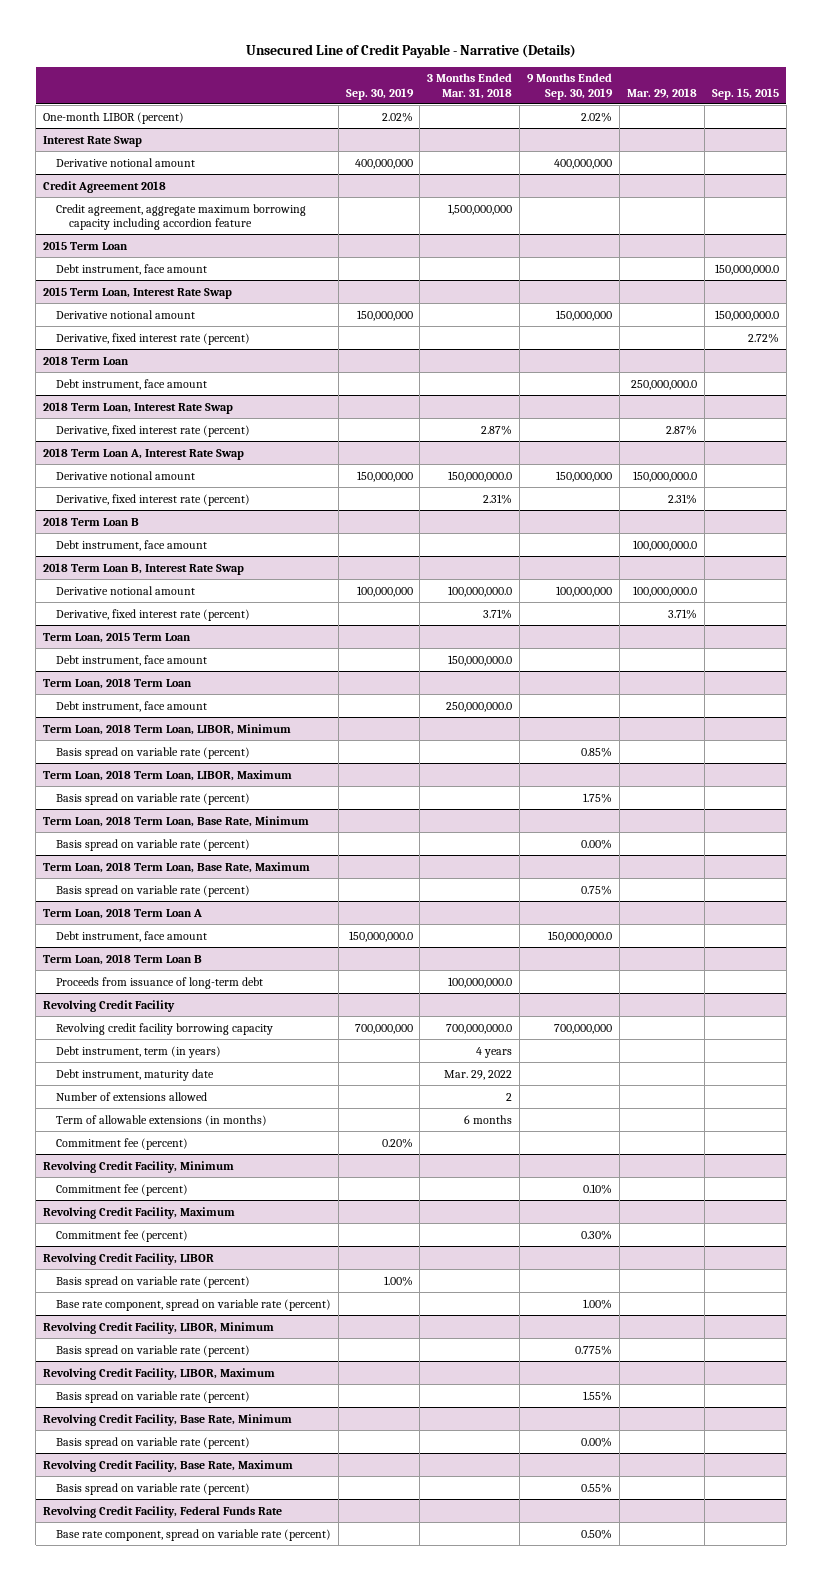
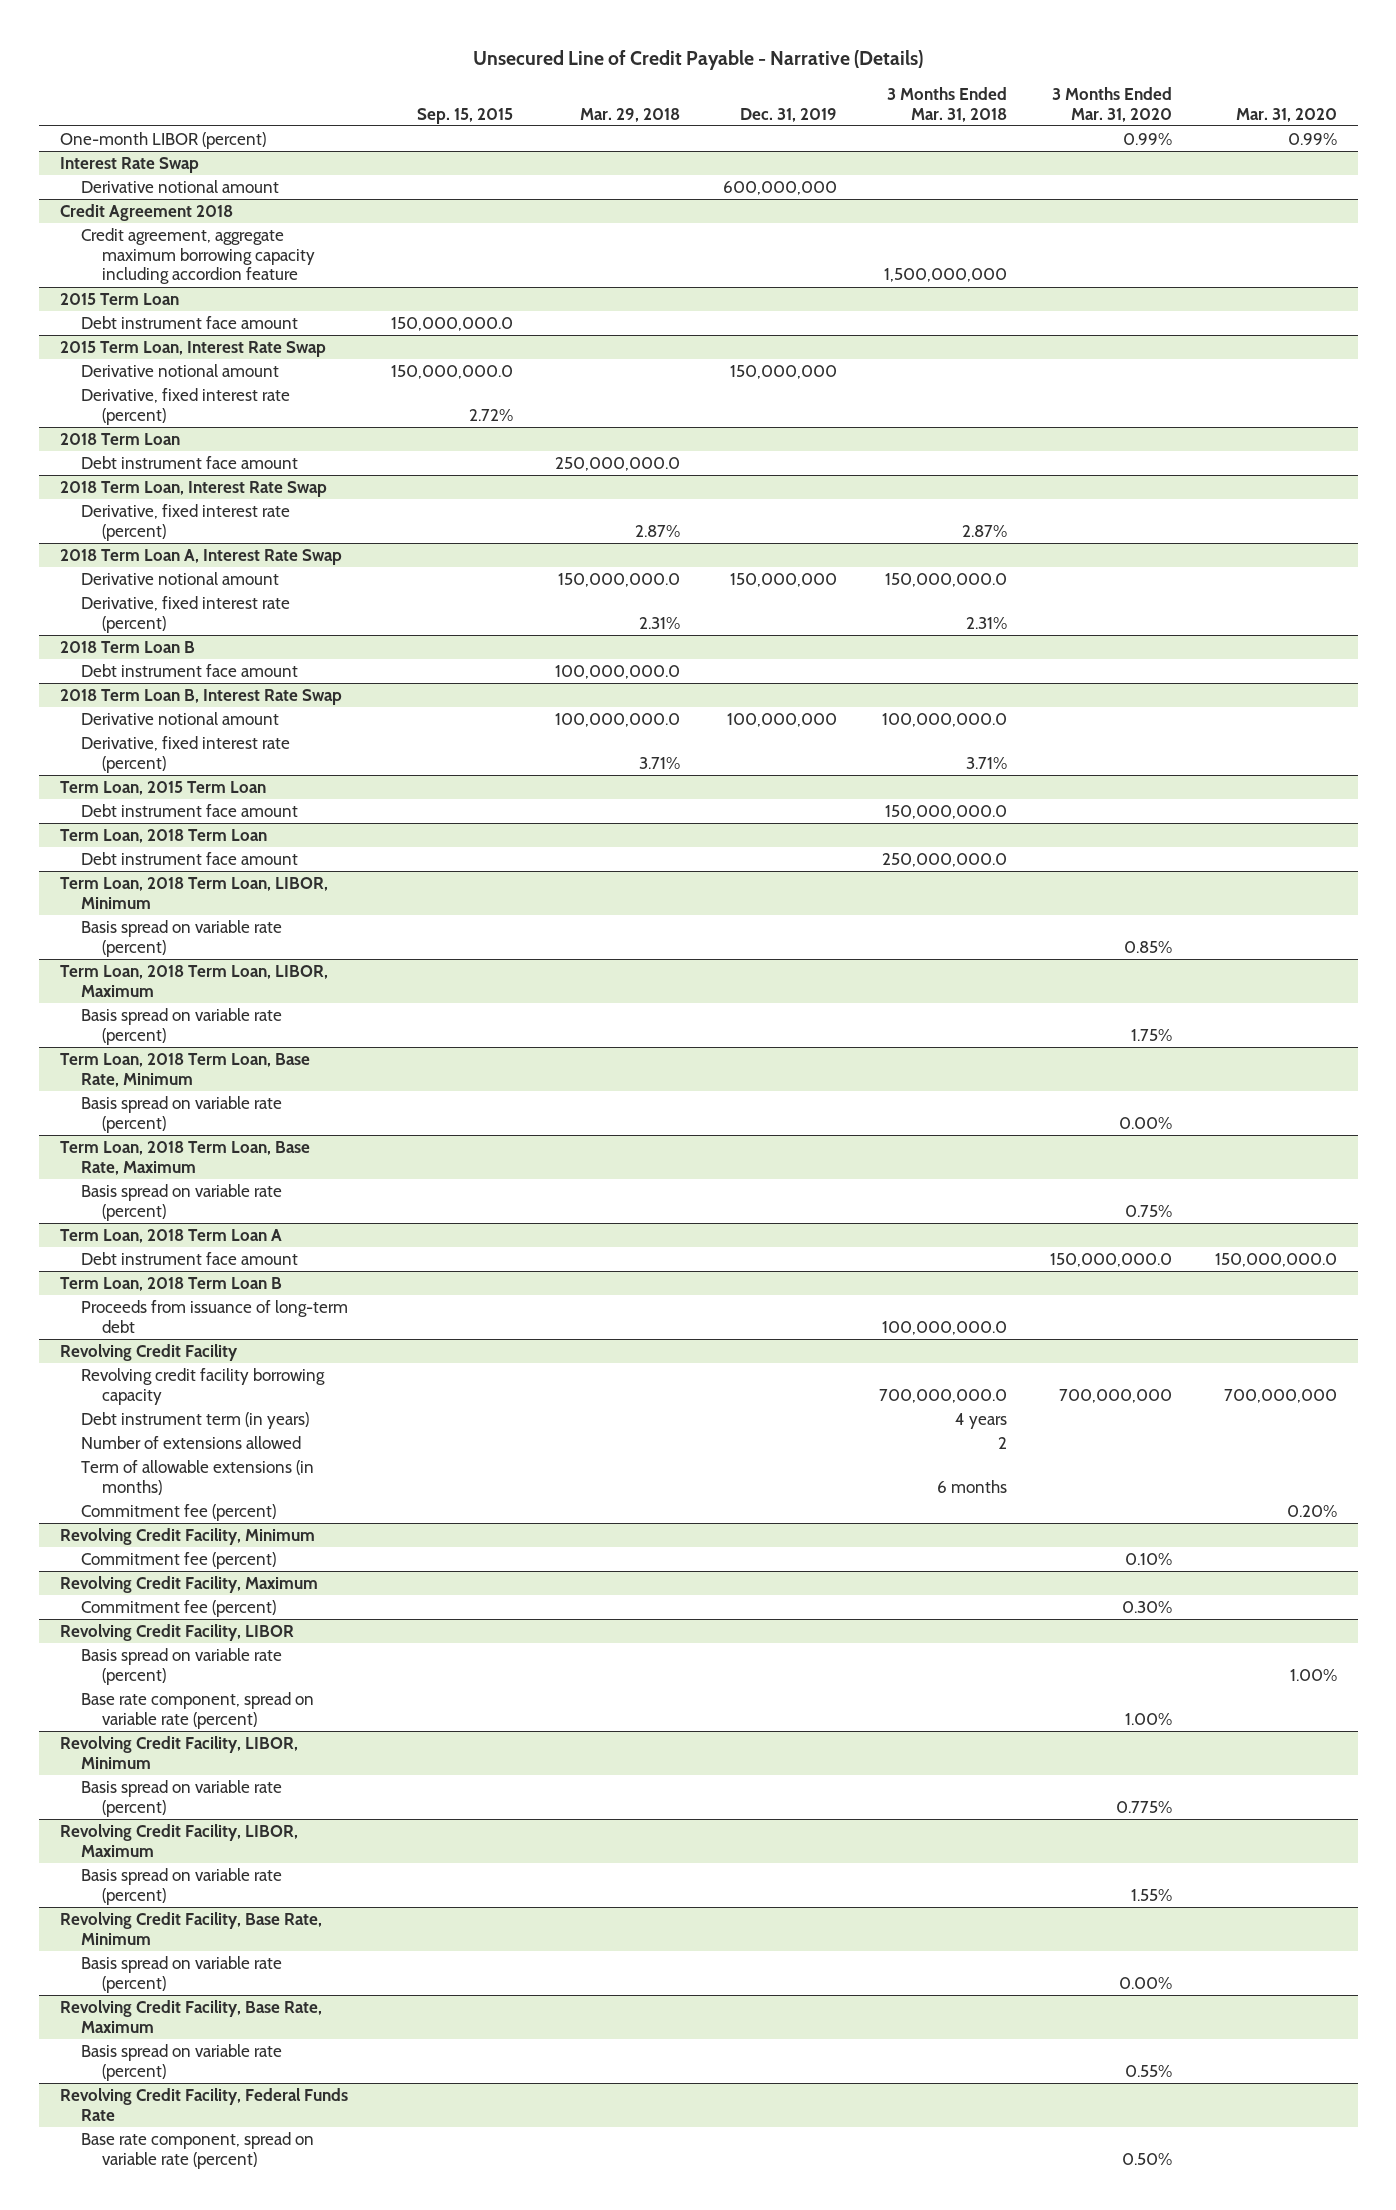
- | Sep. 30, 2019 | 3 Months Ended Mar. 31, 2018 | 9 Months Ended Sep. 30, 2019 | Mar. 29, 2018 | Sep. 15, 2015
+ | Sep. 15, 2015 | Mar. 29, 2018 | Dec. 31, 2019 | 3 Months Ended Mar. 31, 2018 | 3 Months Ended Mar. 31, 2020 | Mar. 31, 2020
@ 2015 Term Loan
- Debt instrument, face amount | | | | | 150,000,000.0
+ Debt instrument face amount | 150,000,000.0 | | | | |
@ 2018 Term Loan
- Debt instrument, face amount | | | | 250,000,000.0 |
+ Debt instrument face amount | | 250,000,000.0 | | | |
@ 2018 Term Loan B
- Debt instrument, face amount | | | | 100,000,000.0 |
+ Debt instrument face amount | | 100,000,000.0 | | | |
@ Term Loan, 2015 Term Loan
- Debt instrument, face amount | | 150,000,000.0 | | |
+ Debt instrument face amount | | | | 150,000,000.0 | |
@ Term Loan, 2018 Term Loan
- Debt instrument, face amount | | 250,000,000.0 | | |
+ Debt instrument face amount | | | | 250,000,000.0 | |
@ Term Loan, 2018 Term Loan A
- Debt instrument, face amount | 150,000,000.0 | | 150,000,000.0 | |
+ Debt instrument face amount | | | | | 150,000,000.0 | 150,000,000.0
@ Revolving Credit Facility
- Debt instrument, term (in years) | | 4 years | | |
- Debt instrument, maturity date | | Mar. 29, 2022 | | |
+ Debt instrument term (in years) | | | | 4 years | |

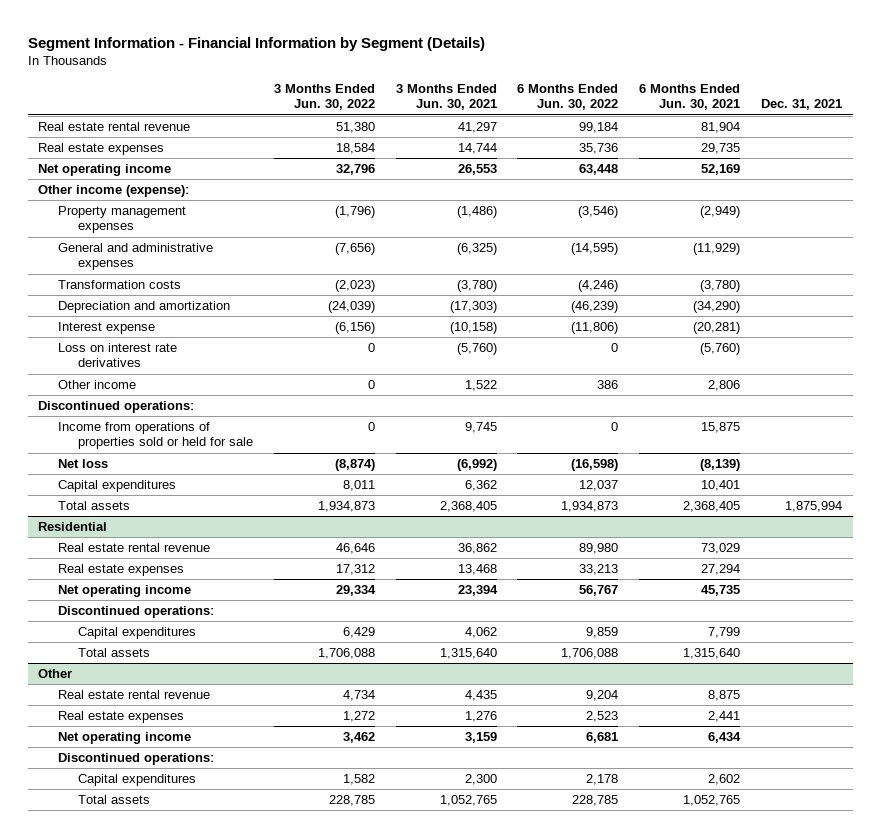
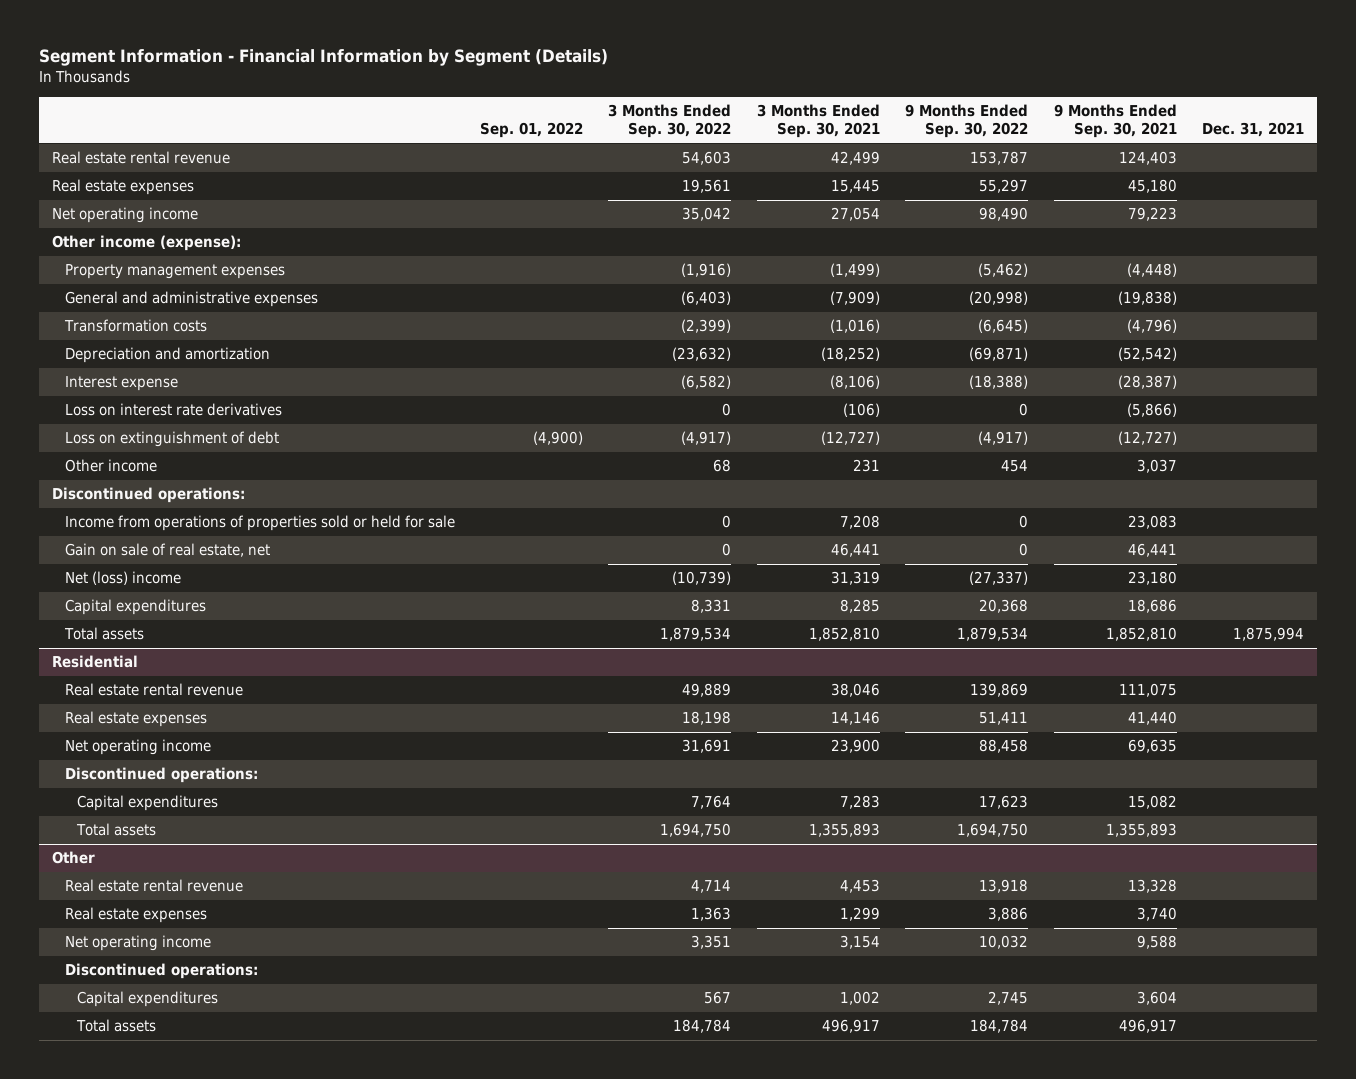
- | 3 Months Ended Jun. 30, 2022 | 3 Months Ended Jun. 30, 2021 | 6 Months Ended Jun. 30, 2022 | 6 Months Ended Jun. 30, 2021 | Dec. 31, 2021
+ | Sep. 01, 2022 | 3 Months Ended Sep. 30, 2022 | 3 Months Ended Sep. 30, 2021 | 9 Months Ended Sep. 30, 2022 | 9 Months Ended Sep. 30, 2021 | Dec. 31, 2021
+ Loss on extinguishment of debt | (4,900) | (4,917) | (12,727) | (4,917) | (12,727) |
- Net loss | (8,874) | (6,992) | (16,598) | (8,139) |
+ Gain on sale of real estate, net | | 0 | 46,441 | 0 | 46,441 |
+ Net (loss) income | | (10,739) | 31,319 | (27,337) | 23,180 |

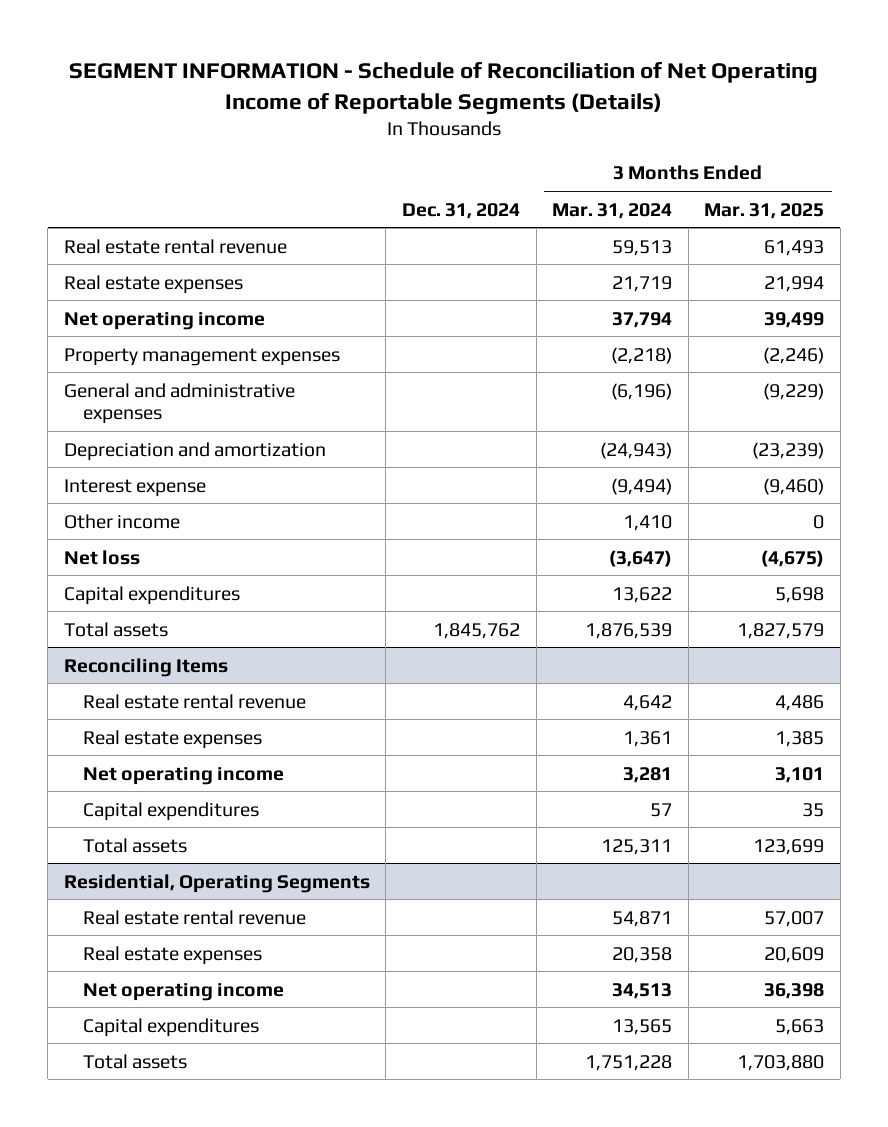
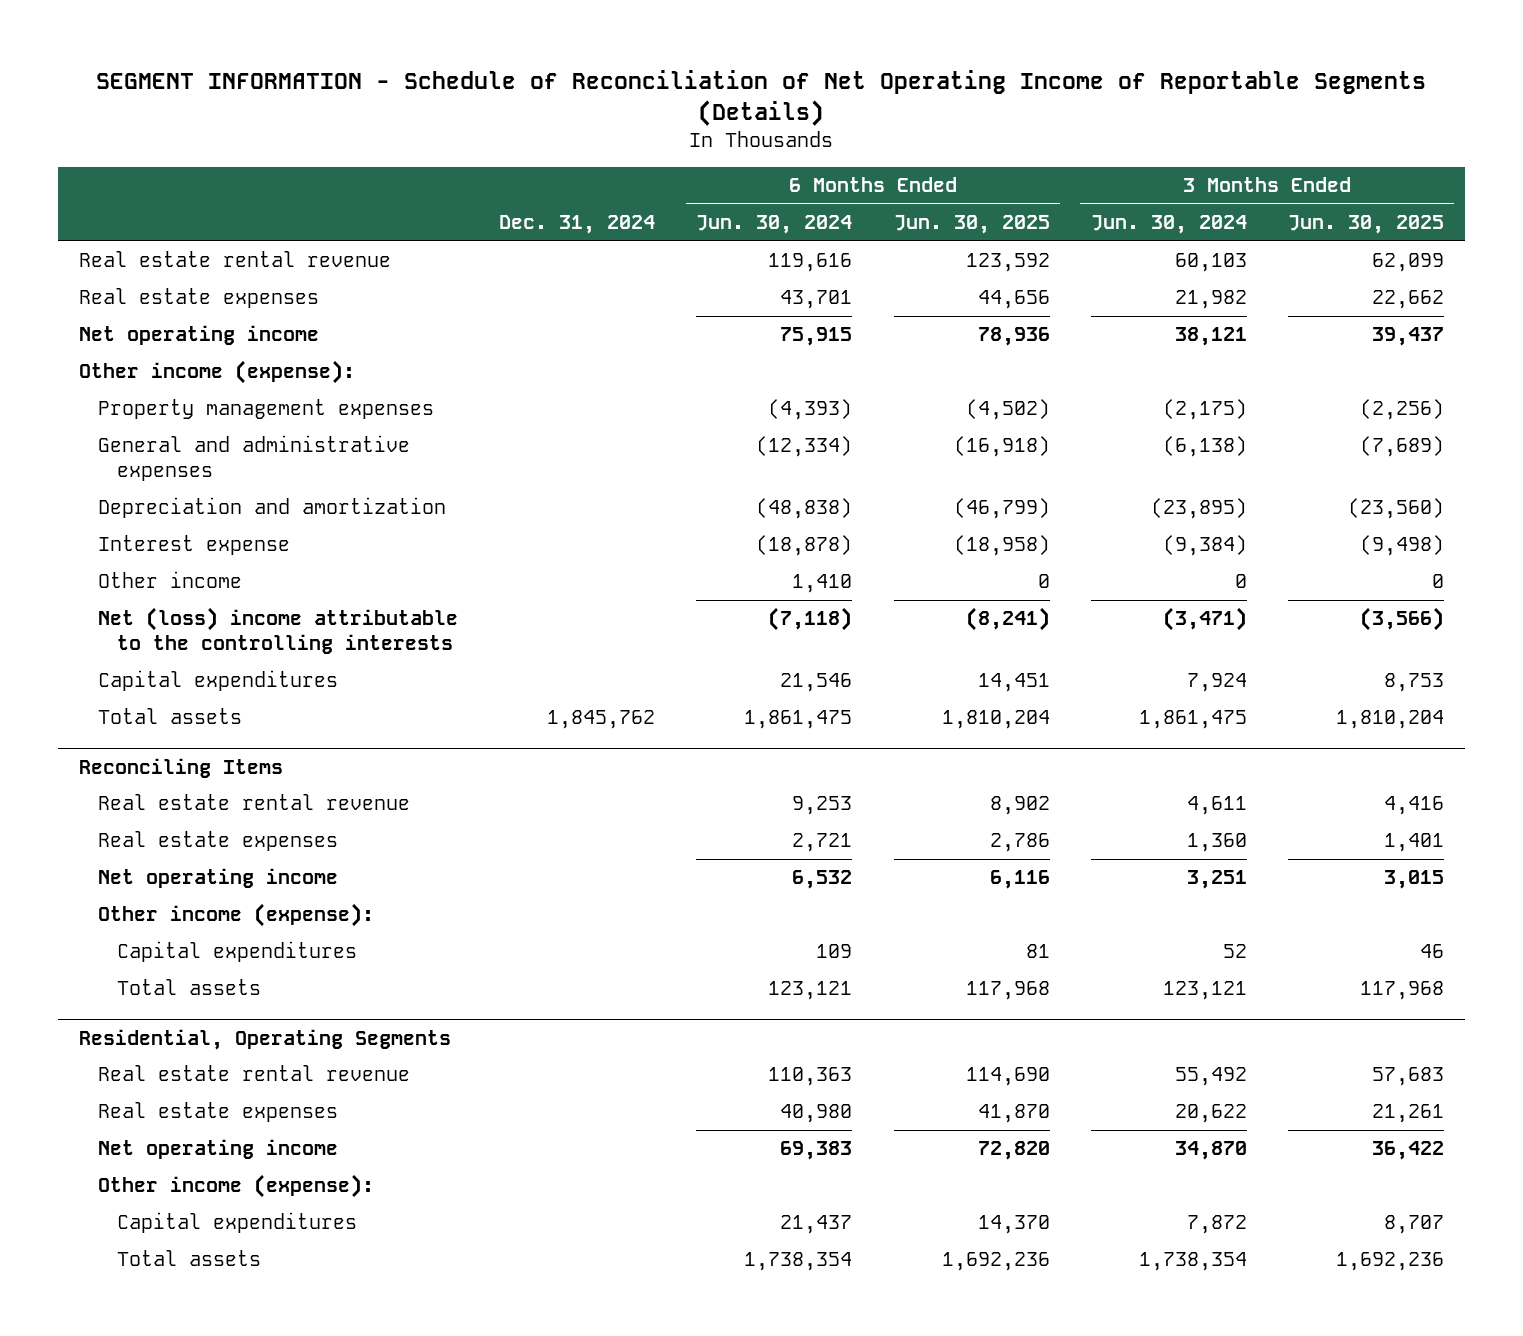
- | Dec. 31, 2024 | 3 Months Ended Mar. 31, 2024 | 3 Months Ended Mar. 31, 2025
+ | Dec. 31, 2024 | 6 Months Ended Jun. 30, 2024 | 6 Months Ended Jun. 30, 2025 | 3 Months Ended Jun. 30, 2024 | 3 Months Ended Jun. 30, 2025
+ Other income (expense):
- Net loss | | (3,647) | (4,675)
+ Net (loss) income attributable to the controlling interests | | (7,118) | (8,241) | (3,471) | (3,566)
@ Reconciling Items
+ Other income (expense):
@ Residential, Operating Segments
+ Other income (expense):

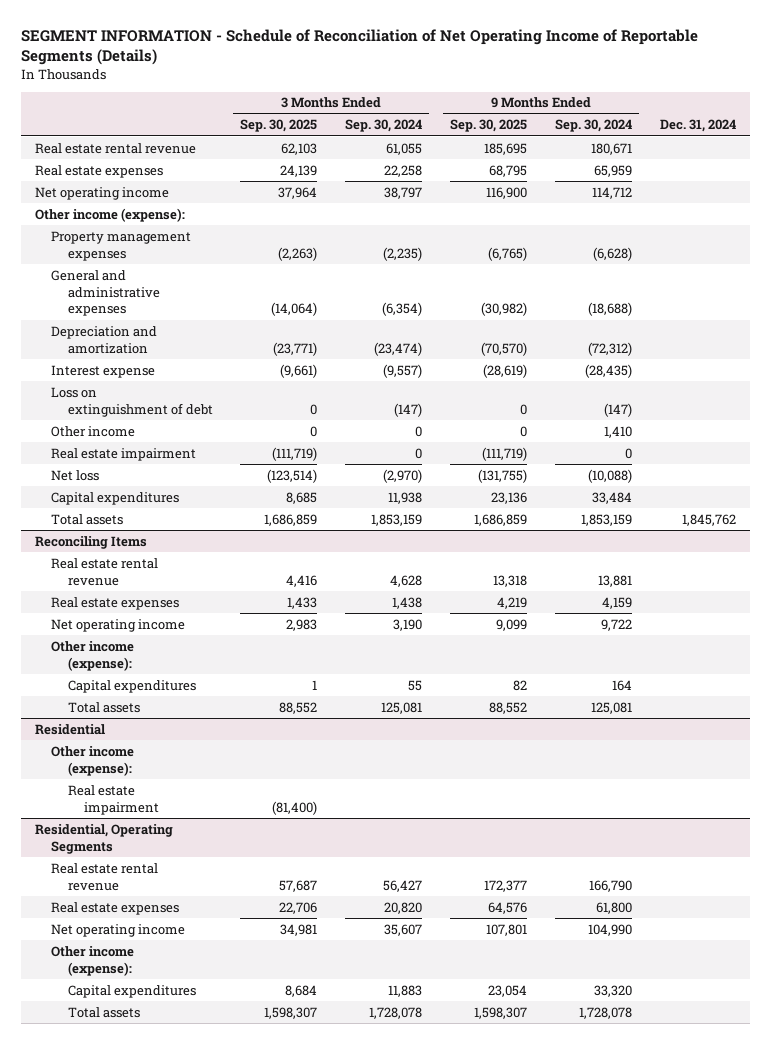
- | Dec. 31, 2024 | 6 Months Ended Jun. 30, 2024 | 6 Months Ended Jun. 30, 2025 | 3 Months Ended Jun. 30, 2024 | 3 Months Ended Jun. 30, 2025
+ | 3 Months Ended Sep. 30, 2025 | 3 Months Ended Sep. 30, 2024 | 9 Months Ended Sep. 30, 2025 | 9 Months Ended Sep. 30, 2024 | Dec. 31, 2024
+ Loss on extinguishment of debt | 0 | (147) | 0 | (147) |
- Net (loss) income attributable to the controlling interests | | (7,118) | (8,241) | (3,471) | (3,566)
+ Real estate impairment | (111,719) | 0 | (111,719) | 0 |
+ Net loss | (123,514) | (2,970) | (131,755) | (10,088) |
+ Residential
+ Other income (expense):
+ Real estate impairment | (81,400) | | | |

